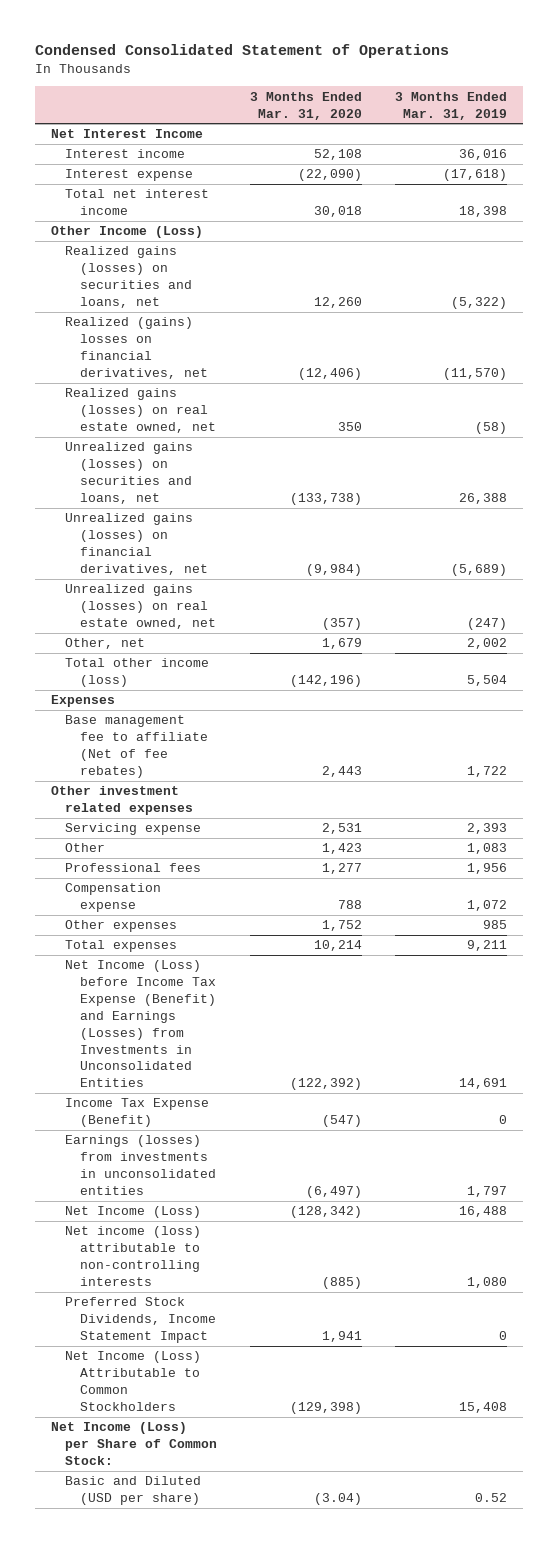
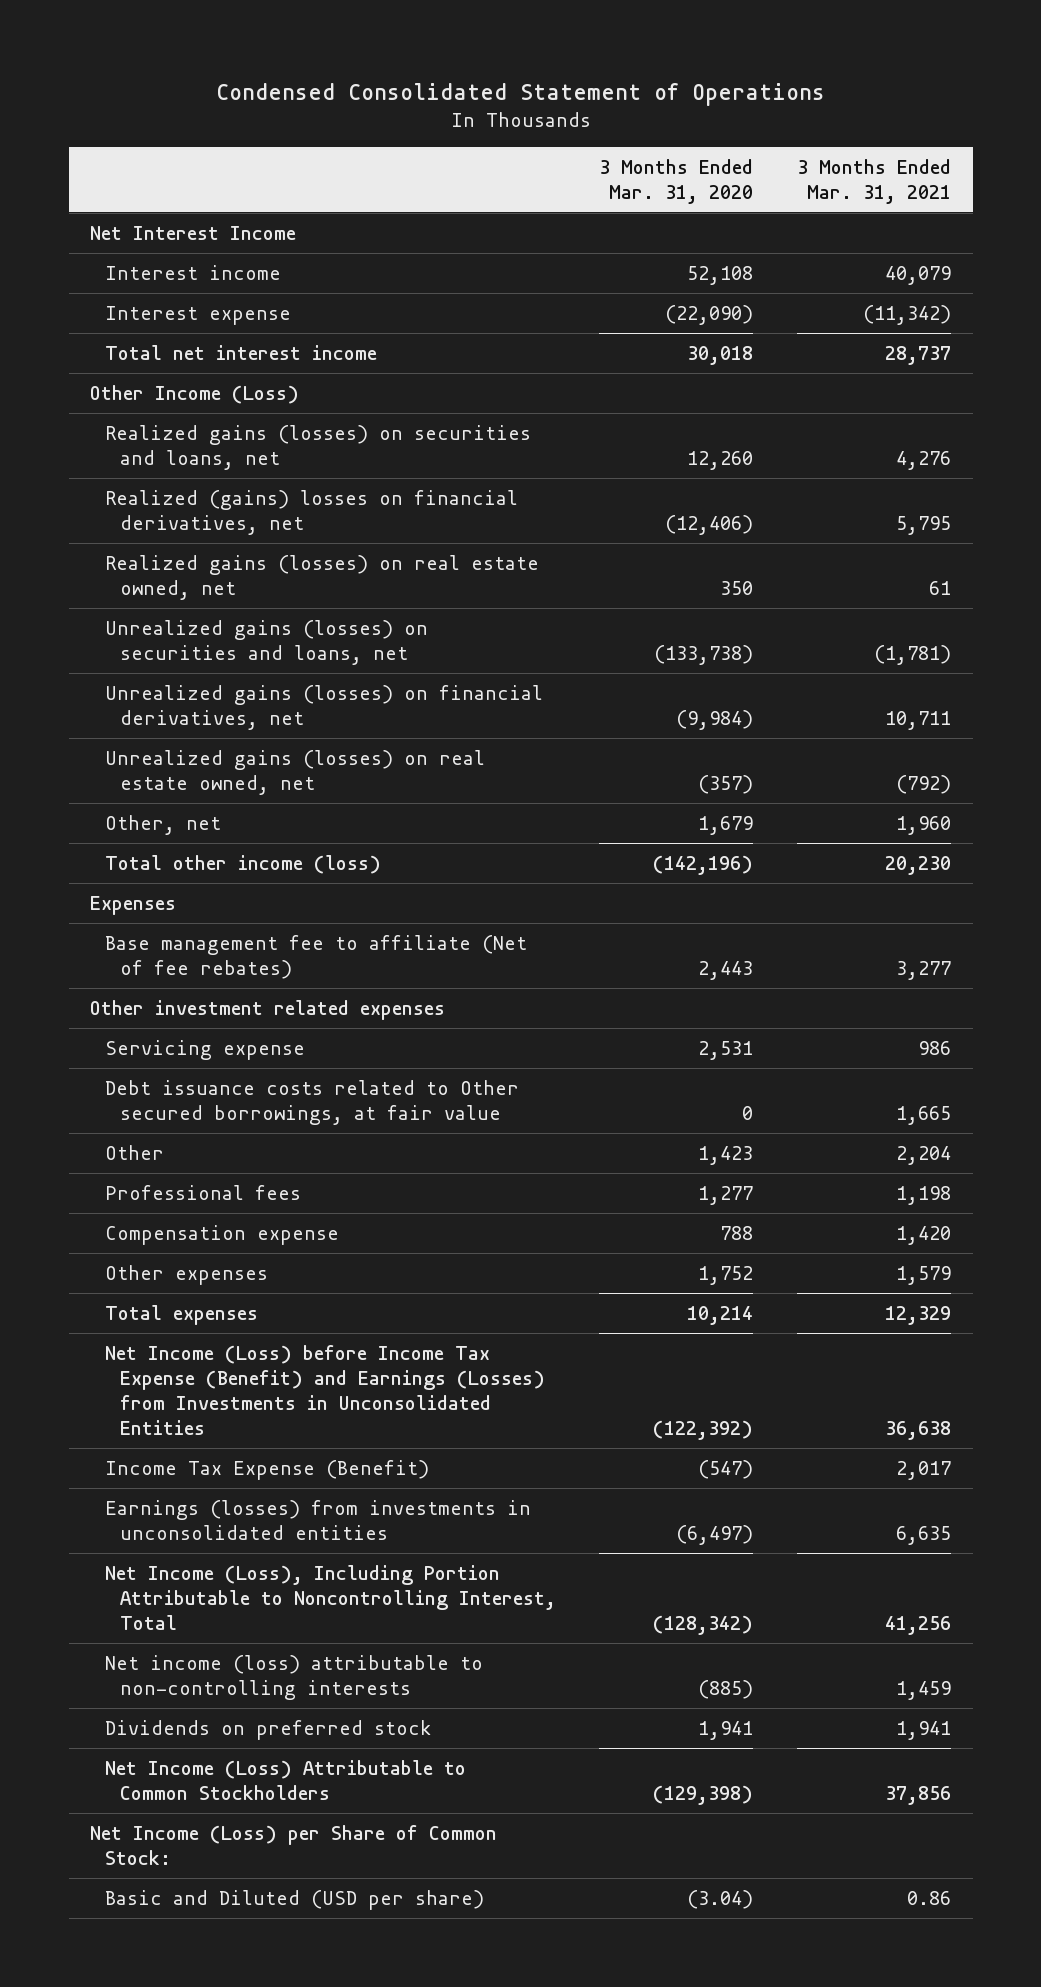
- | 3 Months Ended Mar. 31, 2020 | 3 Months Ended Mar. 31, 2019
+ | 3 Months Ended Mar. 31, 2020 | 3 Months Ended Mar. 31, 2021
+ Debt issuance costs related to Other secured borrowings, at fair value | 0 | 1,665
- Net Income (Loss) | (128,342) | 16,488
+ Net Income (Loss), Including Portion Attributable to Noncontrolling Interest, Total | (128,342) | 41,256
- Preferred Stock Dividends, Income Statement Impact | 1,941 | 0
+ Dividends on preferred stock | 1,941 | 1,941

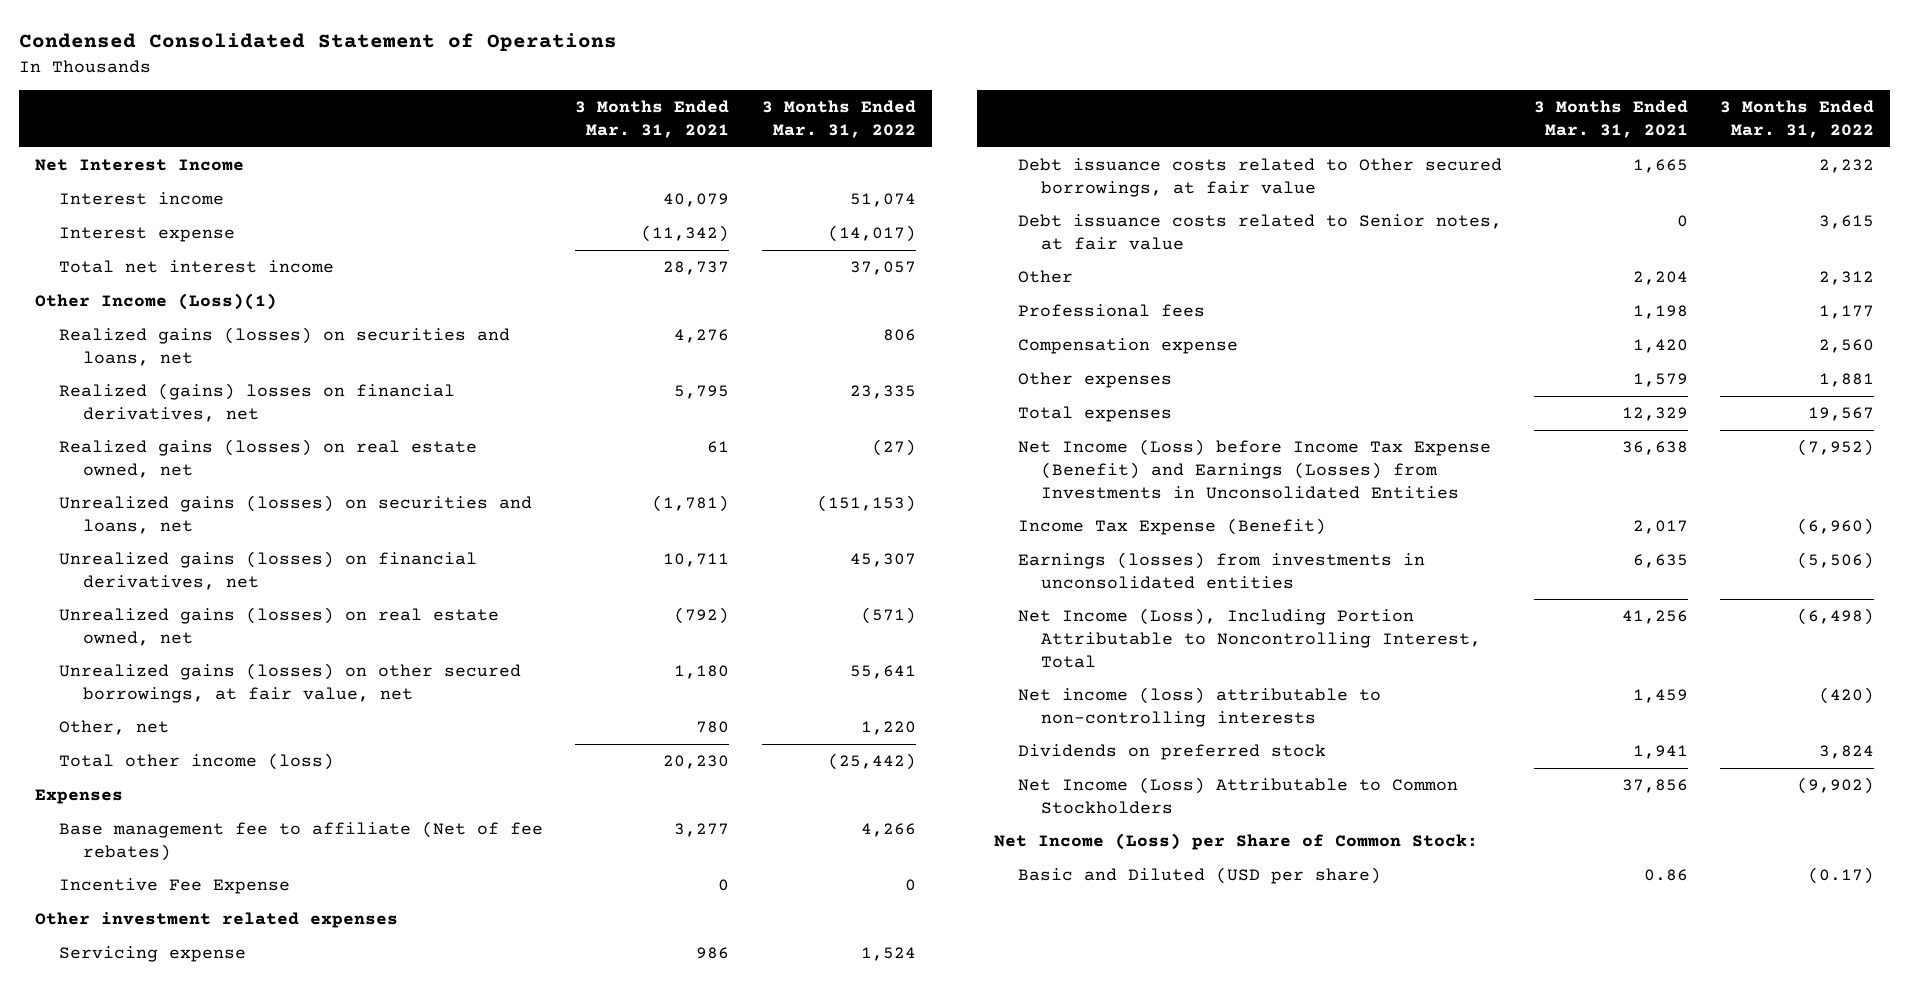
- | 3 Months Ended Mar. 31, 2020 | 3 Months Ended Mar. 31, 2021
+ | 3 Months Ended Mar. 31, 2021 | 3 Months Ended Mar. 31, 2022
- Other Income (Loss)
+ Other Income (Loss)(1)
- Other, net | 1,679 | 1,960
+ Unrealized gains (losses) on other secured borrowings, at fair value, net | 1,180 | 55,641
+ Other, net | 780 | 1,220
+ Incentive Fee Expense | 0 | 0
+ Debt issuance costs related to Senior notes, at fair value | 0 | 3,615

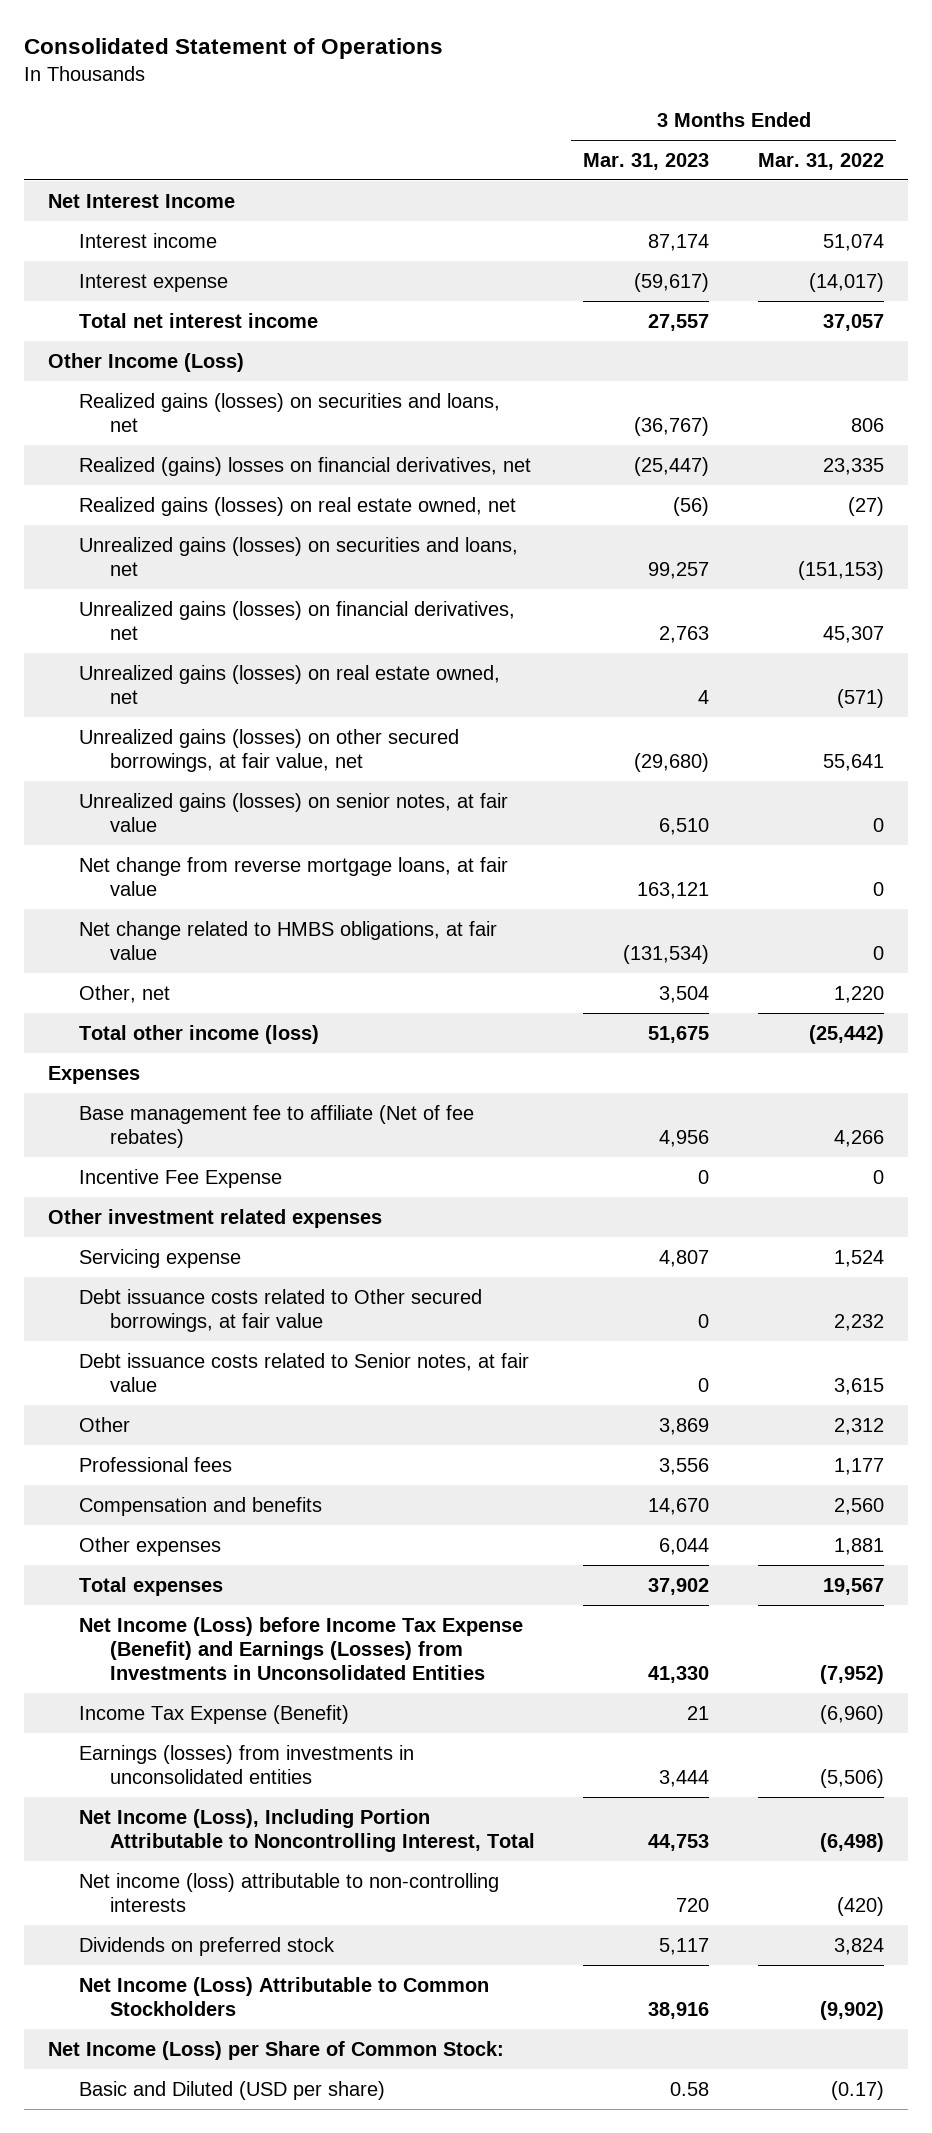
- Condensed Consolidated Statement of Operations
+ Consolidated Statement of Operations
- | 3 Months Ended Mar. 31, 2021 | 3 Months Ended Mar. 31, 2022
+ | 3 Months Ended Mar. 31, 2023 | 3 Months Ended Mar. 31, 2022
- Other Income (Loss)(1)
+ Other Income (Loss)
+ Unrealized gains (losses) on senior notes, at fair value | 6,510 | 0
+ Net change from reverse mortgage loans, at fair value | 163,121 | 0
+ Net change related to HMBS obligations, at fair value | (131,534) | 0
- Compensation expense | 1,420 | 2,560
+ Compensation and benefits | 14,670 | 2,560

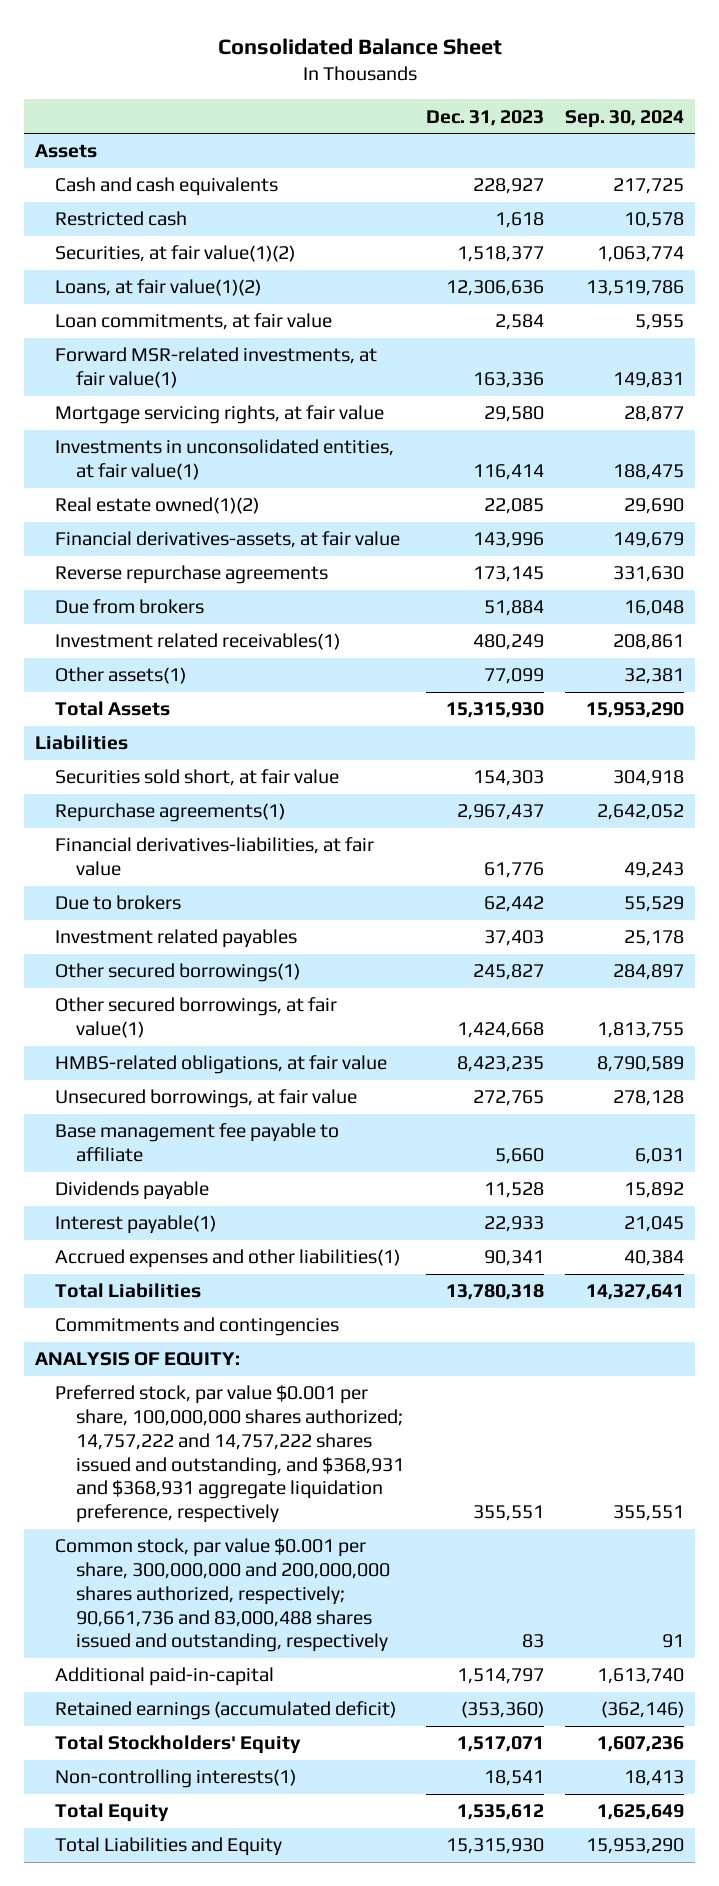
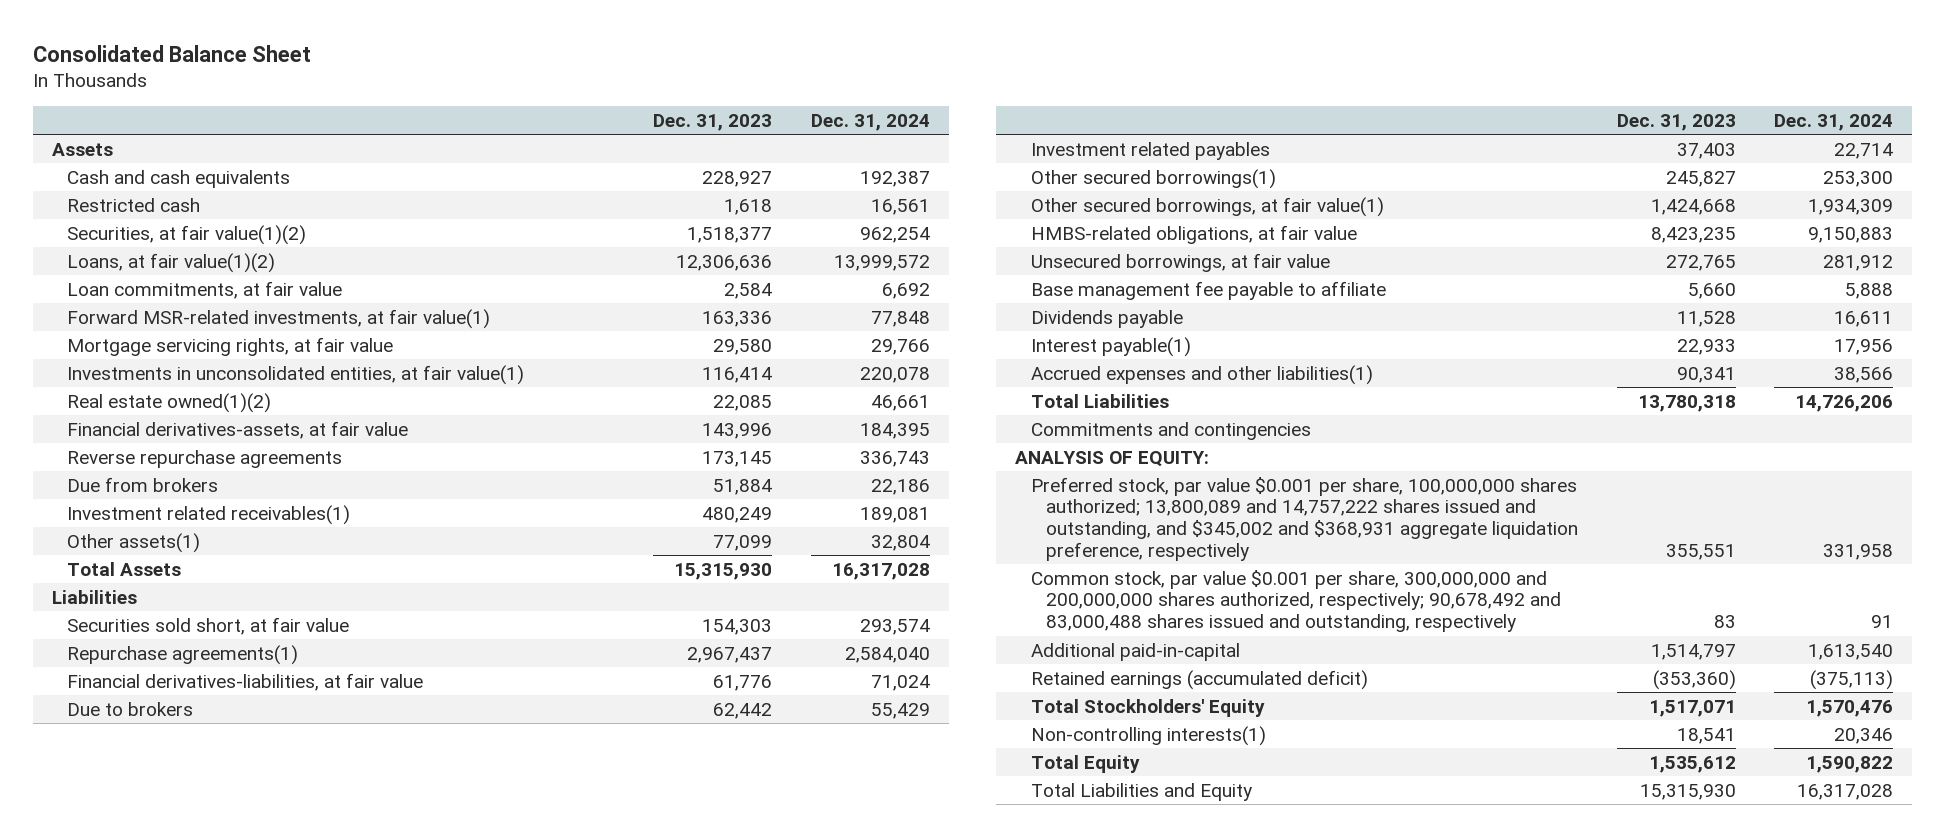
- | Dec. 31, 2023 | Sep. 30, 2024
+ | Dec. 31, 2023 | Dec. 31, 2024
- Preferred stock, par value $0.001 per share, 100,000,000 shares authorized; 14,757,222 and 14,757,222 shares issued and outstanding, and $368,931 and $368,931 aggregate liquidation preference, respectively | 355,551 | 355,551
- Common stock, par value $0.001 per share, 300,000,000 and 200,000,000 shares authorized, respectively; 90,661,736 and 83,000,488 shares issued and outstanding, respectively | 83 | 91
+ Preferred stock, par value $0.001 per share, 100,000,000 shares authorized; 13,800,089 and 14,757,222 shares issued and outstanding, and $345,002 and $368,931 aggregate liquidation preference, respectively | 355,551 | 331,958
+ Common stock, par value $0.001 per share, 300,000,000 and 200,000,000 shares authorized, respectively; 90,678,492 and 83,000,488 shares issued and outstanding, respectively | 83 | 91

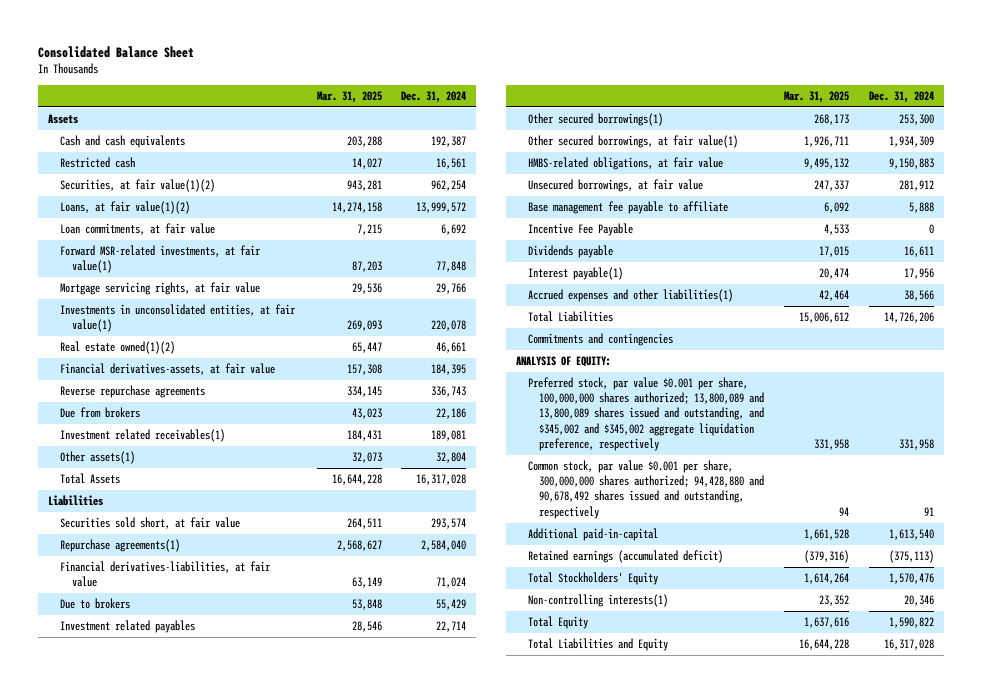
- | Dec. 31, 2023 | Dec. 31, 2024
+ | Mar. 31, 2025 | Dec. 31, 2024
+ Incentive Fee Payable | 4,533 | 0
- Preferred stock, par value $0.001 per share, 100,000,000 shares authorized; 13,800,089 and 14,757,222 shares issued and outstanding, and $345,002 and $368,931 aggregate liquidation preference, respectively | 355,551 | 331,958
- Common stock, par value $0.001 per share, 300,000,000 and 200,000,000 shares authorized, respectively; 90,678,492 and 83,000,488 shares issued and outstanding, respectively | 83 | 91
+ Preferred stock, par value $0.001 per share, 100,000,000 shares authorized; 13,800,089 and 13,800,089 shares issued and outstanding, and $345,002 and $345,002 aggregate liquidation preference, respectively | 331,958 | 331,958
+ Common stock, par value $0.001 per share, 300,000,000 shares authorized; 94,428,880 and 90,678,492 shares issued and outstanding, respectively | 94 | 91

